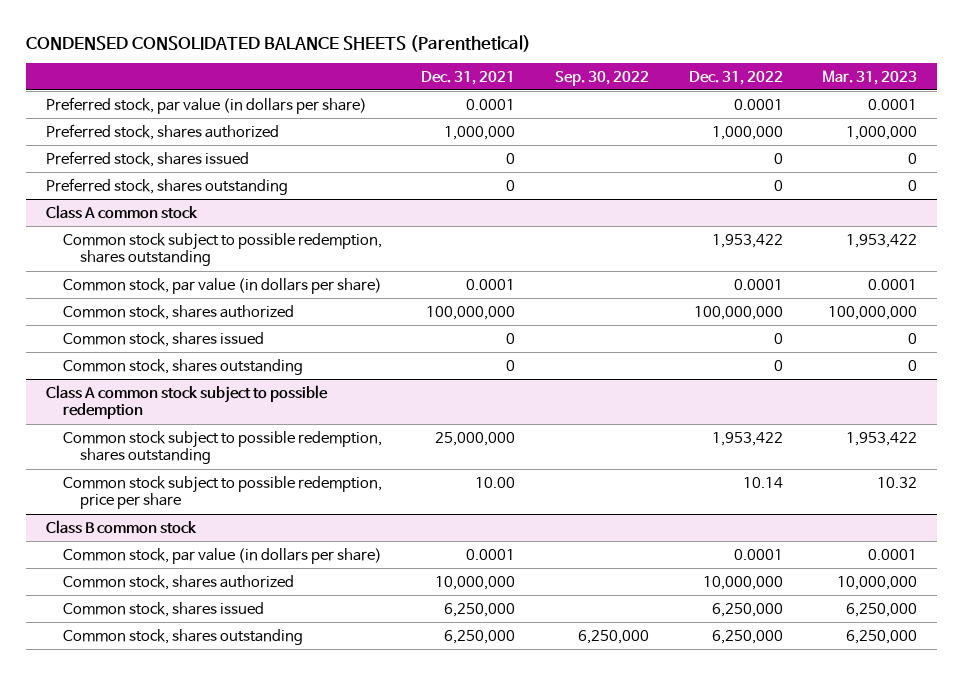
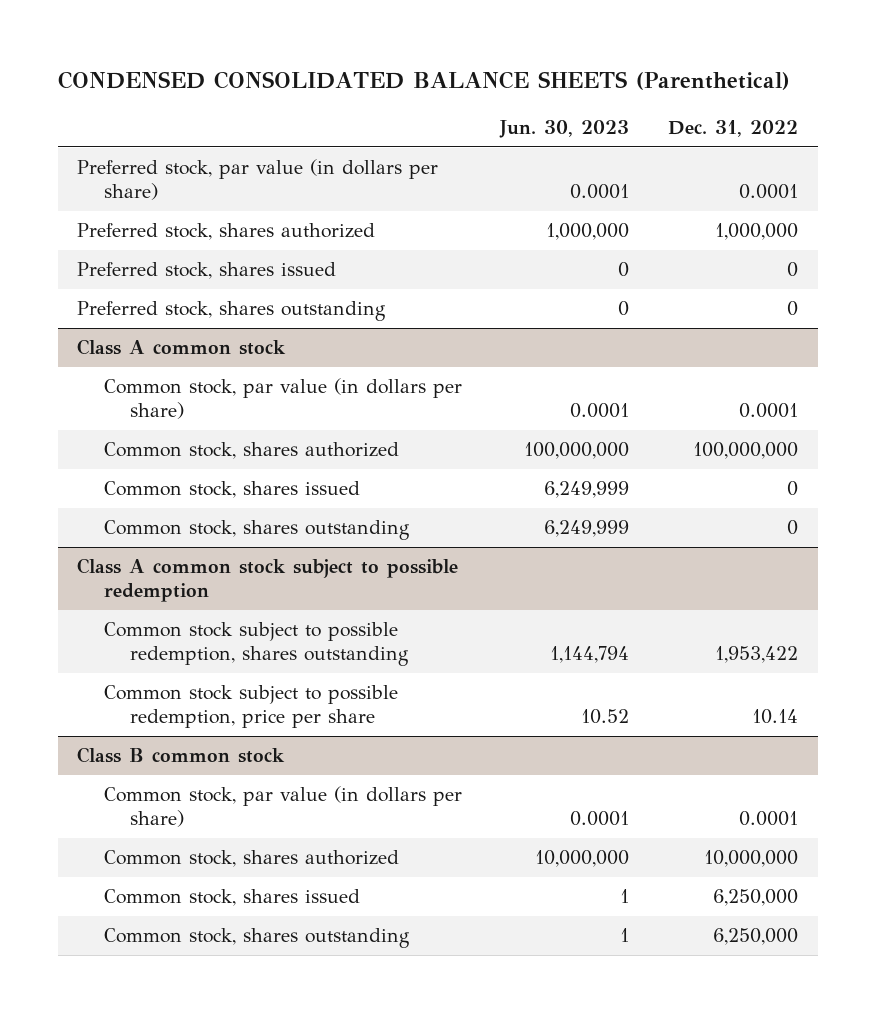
- | Dec. 31, 2021 | Sep. 30, 2022 | Dec. 31, 2022 | Mar. 31, 2023
+ | Jun. 30, 2023 | Dec. 31, 2022
@ Class A common stock
- Common stock subject to possible redemption, shares outstanding | | | 1,953,422 | 1,953,422

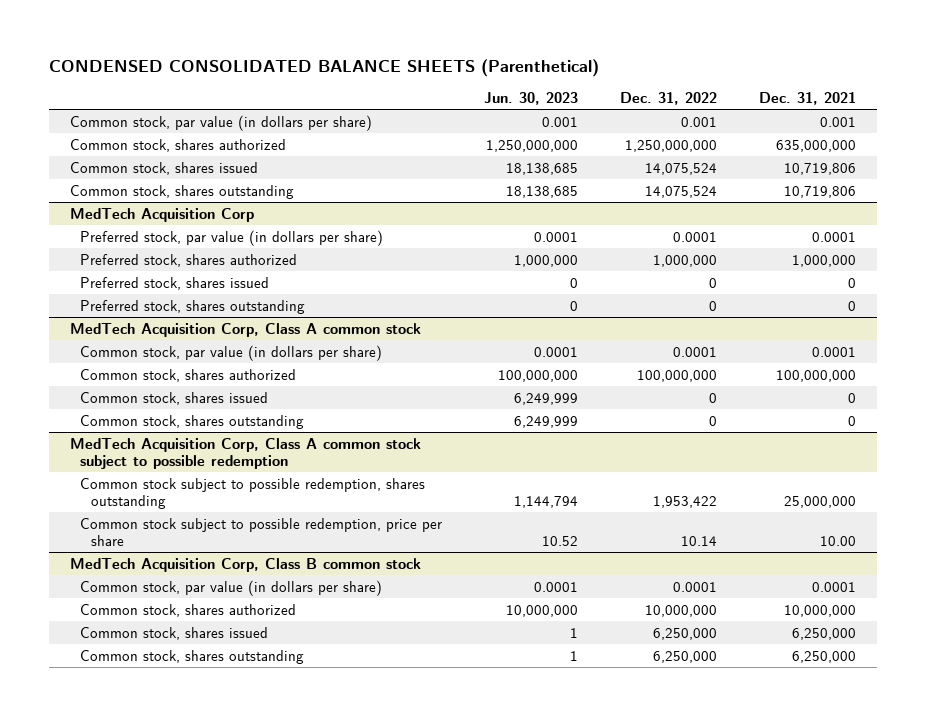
- | Jun. 30, 2023 | Dec. 31, 2022
+ | Jun. 30, 2023 | Dec. 31, 2022 | Dec. 31, 2021
+ Common stock, par value (in dollars per share) | 0.001 | 0.001 | 0.001
+ Common stock, shares authorized | 1,250,000,000 | 1,250,000,000 | 635,000,000
+ Common stock, shares issued | 18,138,685 | 14,075,524 | 10,719,806
+ Common stock, shares outstanding | 18,138,685 | 14,075,524 | 10,719,806
+ MedTech Acquisition Corp
- Class A common stock
+ MedTech Acquisition Corp, Class A common stock
- Class A common stock subject to possible redemption
+ MedTech Acquisition Corp, Class A common stock subject to possible redemption
- Class B common stock
+ MedTech Acquisition Corp, Class B common stock

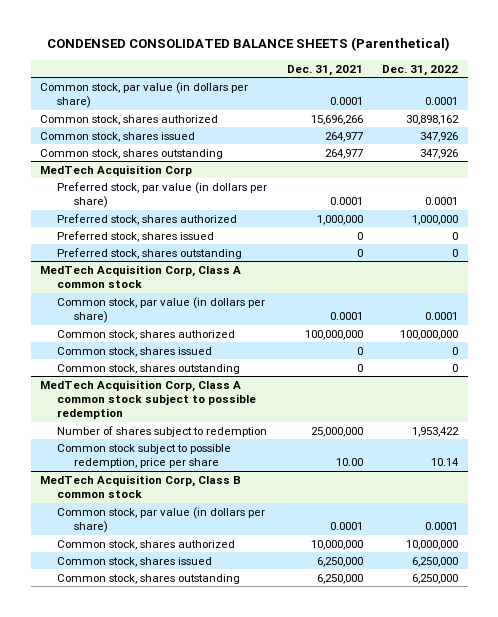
- | Jun. 30, 2023 | Dec. 31, 2022 | Dec. 31, 2021
+ | Dec. 31, 2021 | Dec. 31, 2022
- Common stock, par value (in dollars per share) | 0.001 | 0.001 | 0.001
- Common stock, shares authorized | 1,250,000,000 | 1,250,000,000 | 635,000,000
- Common stock, shares issued | 18,138,685 | 14,075,524 | 10,719,806
- Common stock, shares outstanding | 18,138,685 | 14,075,524 | 10,719,806
+ Common stock, par value (in dollars per share) | 0.0001 | 0.0001
+ Common stock, shares authorized | 15,696,266 | 30,898,162
+ Common stock, shares issued | 264,977 | 347,926
+ Common stock, shares outstanding | 264,977 | 347,926
@ MedTech Acquisition Corp, Class A common stock subject to possible redemption
- Common stock subject to possible redemption, shares outstanding | 1,144,794 | 1,953,422 | 25,000,000
+ Number of shares subject to redemption | 25,000,000 | 1,953,422

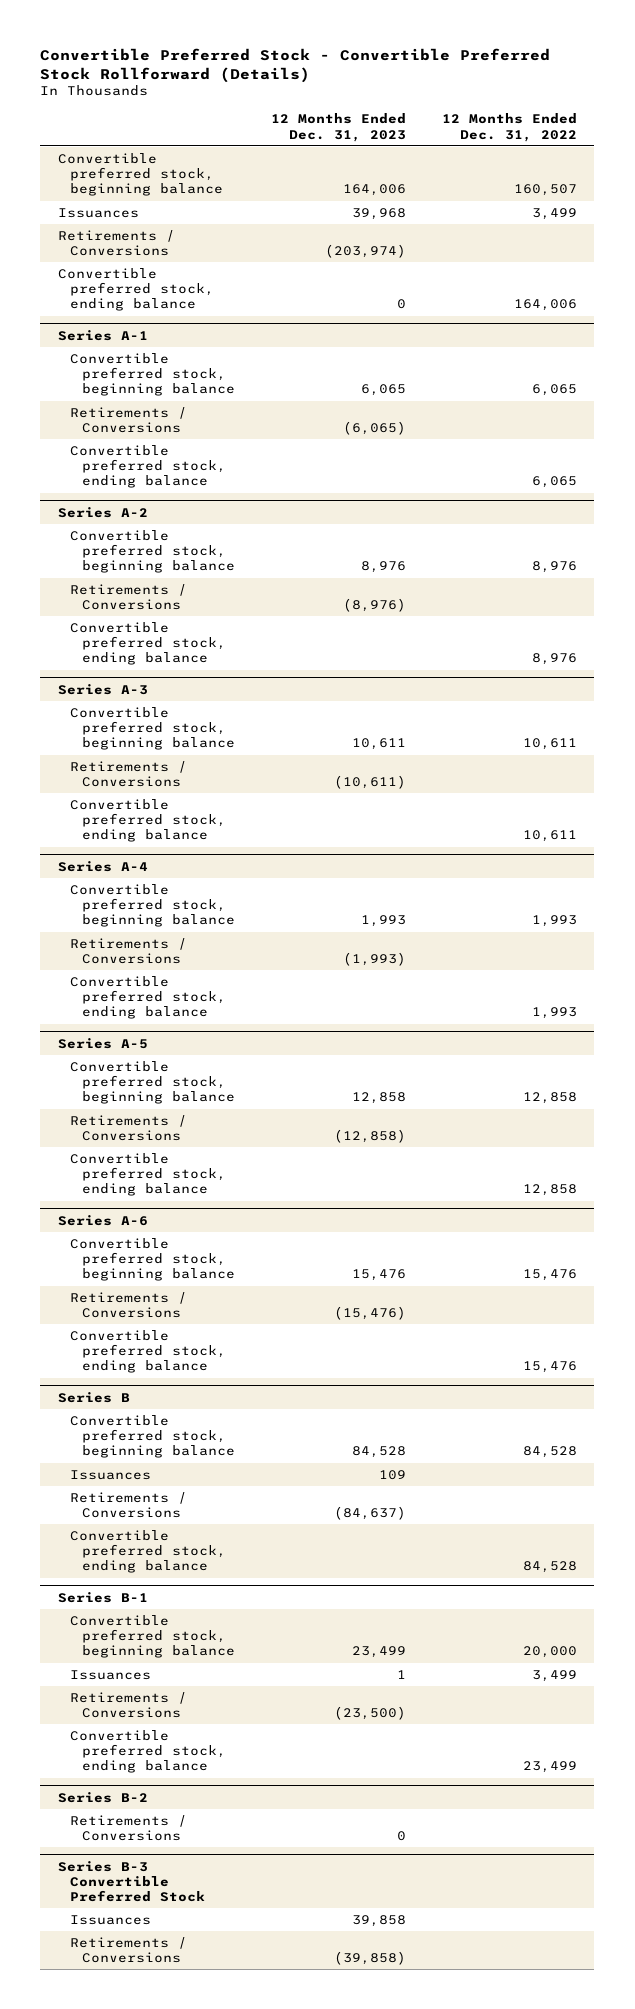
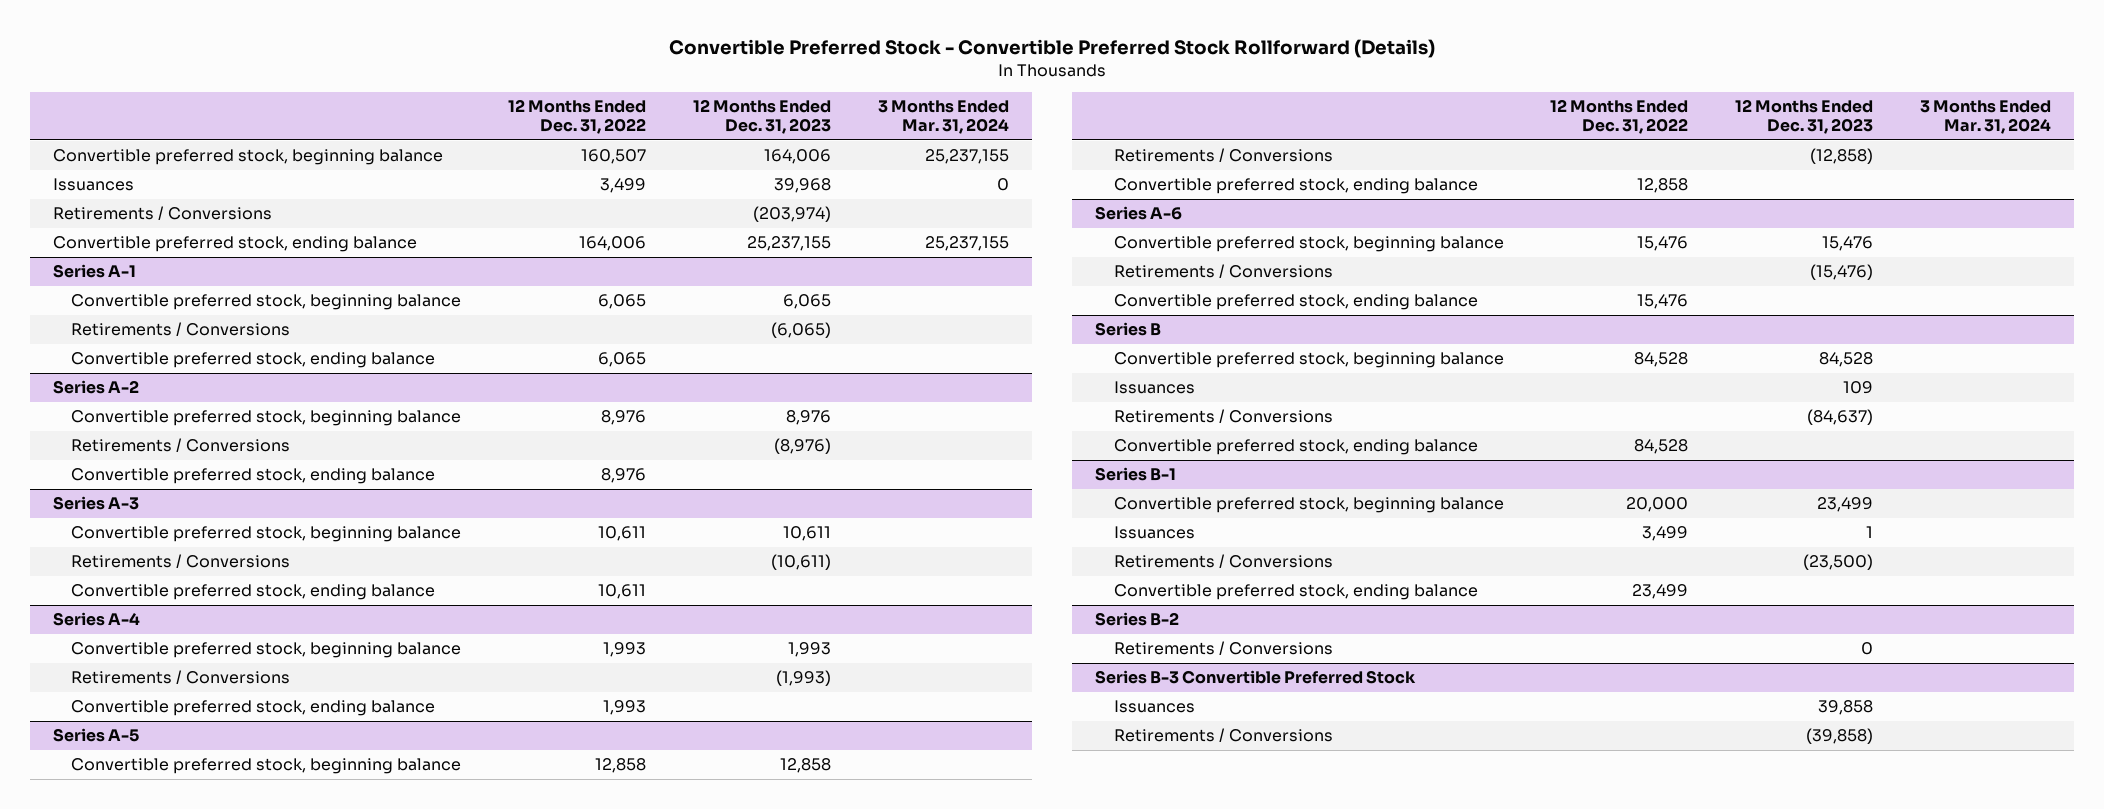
- | 12 Months Ended Dec. 31, 2023 | 12 Months Ended Dec. 31, 2022
+ | 12 Months Ended Dec. 31, 2022 | 12 Months Ended Dec. 31, 2023 | 3 Months Ended Mar. 31, 2024
- Convertible preferred stock, ending balance | 0 | 164,006
+ Convertible preferred stock, ending balance | 164,006 | 25,237,155 | 25,237,155

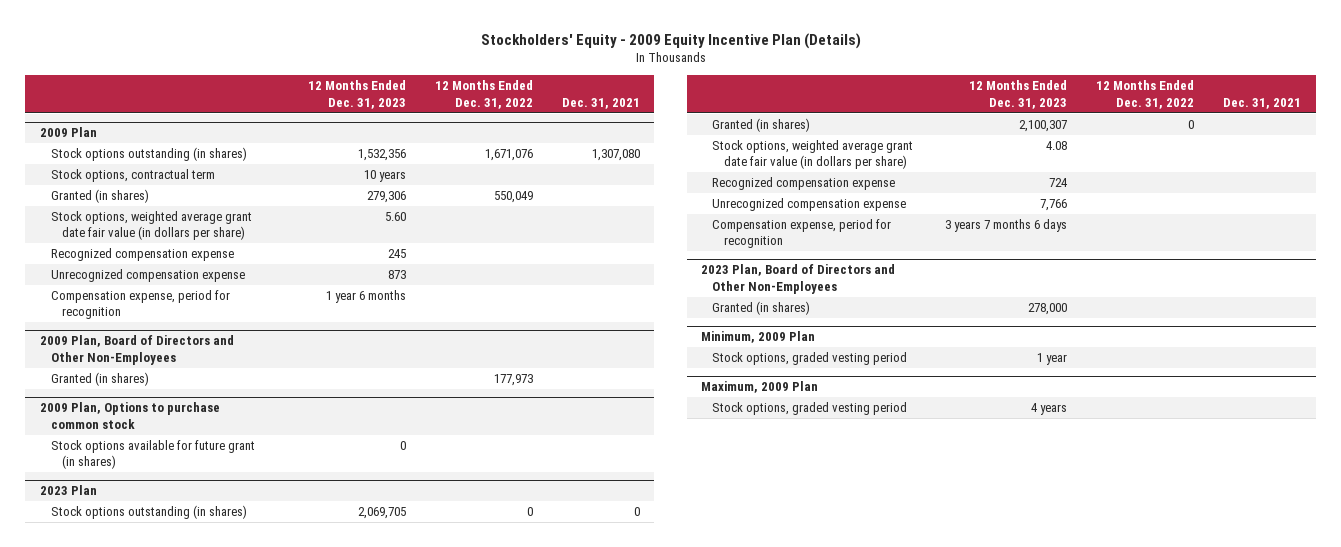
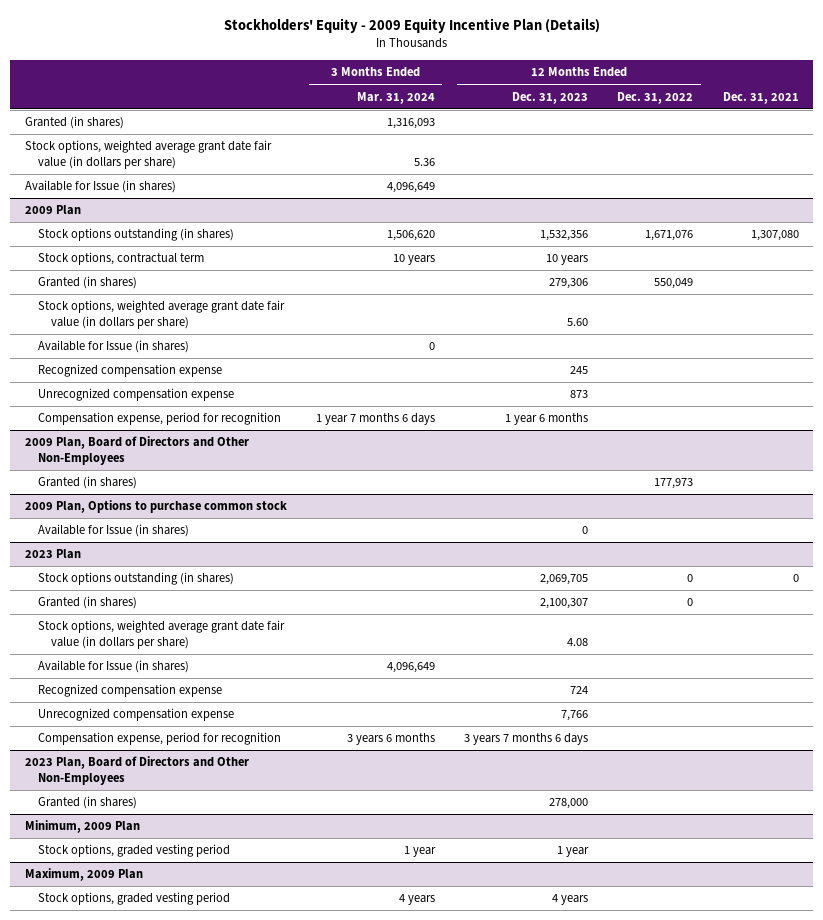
- | 12 Months Ended Dec. 31, 2023 | 12 Months Ended Dec. 31, 2022 | Dec. 31, 2021
+ | 3 Months Ended Mar. 31, 2024 | 12 Months Ended Dec. 31, 2023 | 12 Months Ended Dec. 31, 2022 | Dec. 31, 2021
+ Granted (in shares) | 1,316,093 | | |
+ Stock options, weighted average grant date fair value (in dollars per share) | 5.36 | | |
+ Available for Issue (in shares) | 4,096,649 | | |
@ 2009 Plan
+ Available for Issue (in shares) | 0 | | |
@ 2009 Plan, Options to purchase common stock
- Stock options available for future grant (in shares) | 0 | |
+ Available for Issue (in shares) | | 0 | |
@ 2023 Plan
+ Available for Issue (in shares) | 4,096,649 | | |

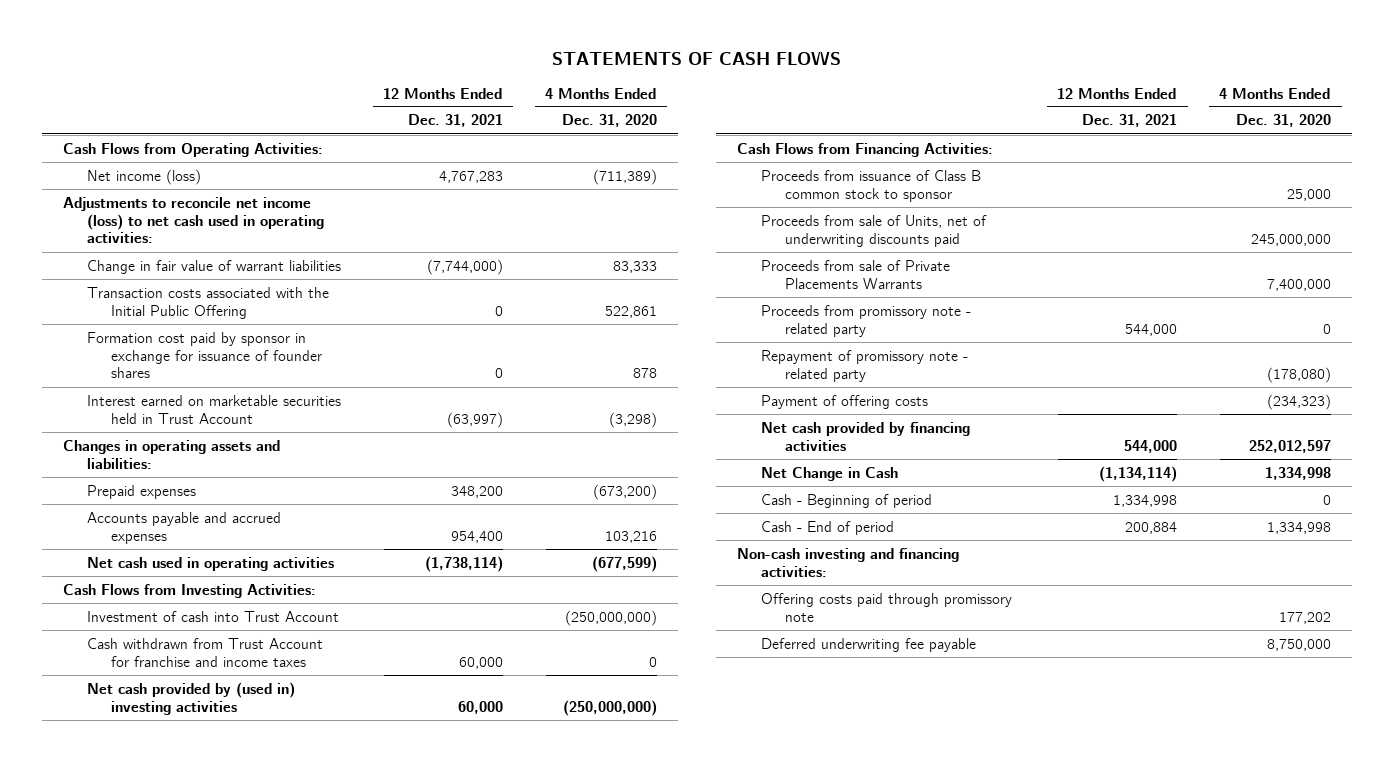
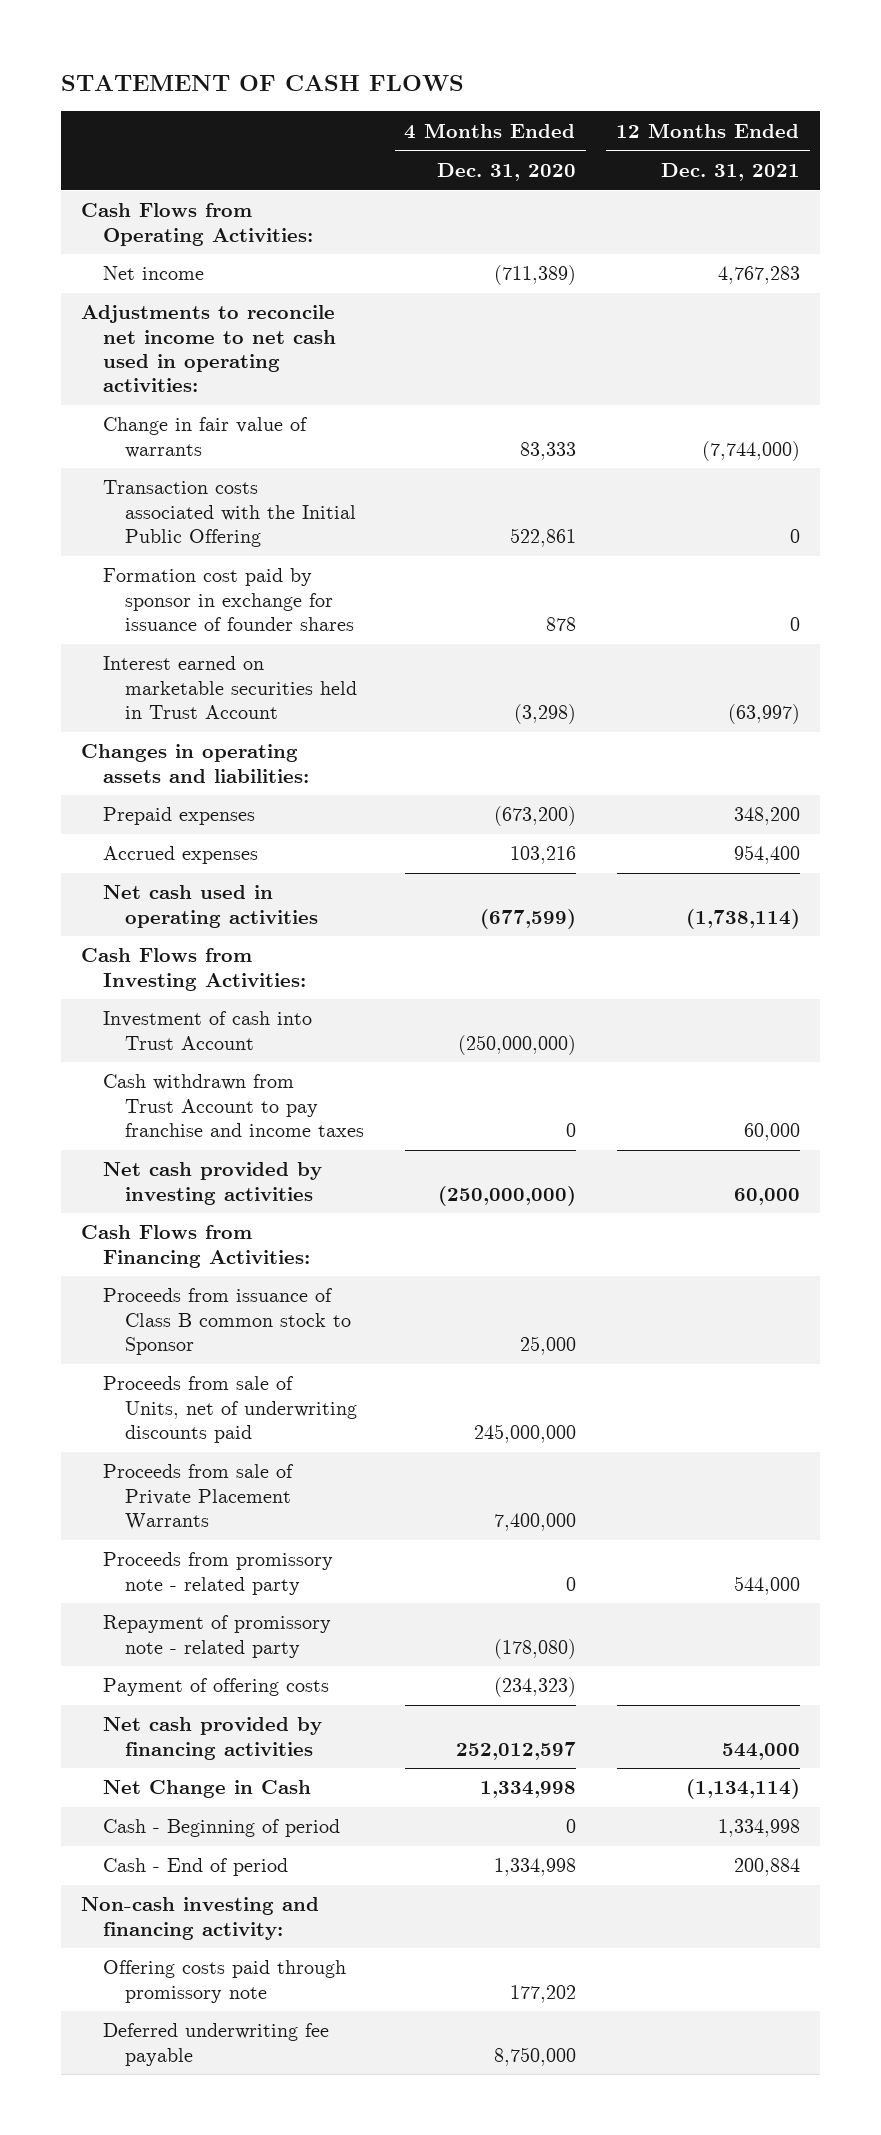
- STATEMENTS OF CASH FLOWS
+ STATEMENT OF CASH FLOWS
- | 12 Months Ended Dec. 31, 2021 | 4 Months Ended Dec. 31, 2020
+ | 4 Months Ended Dec. 31, 2020 | 12 Months Ended Dec. 31, 2021
- Net income (loss) | 4,767,283 | (711,389)
- Adjustments to reconcile net income (loss) to net cash used in operating activities:
- Change in fair value of warrant liabilities | (7,744,000) | 83,333
+ Net income | (711,389) | 4,767,283
+ Adjustments to reconcile net income to net cash used in operating activities:
+ Change in fair value of warrants | 83,333 | (7,744,000)
- Accounts payable and accrued expenses | 954,400 | 103,216
+ Accrued expenses | 103,216 | 954,400
- Cash withdrawn from Trust Account for franchise and income taxes | 60,000 | 0
- Net cash provided by (used in) investing activities | 60,000 | (250,000,000)
+ Cash withdrawn from Trust Account to pay franchise and income taxes | 0 | 60,000
+ Net cash provided by investing activities | (250,000,000) | 60,000
- Proceeds from issuance of Class B common stock to sponsor | | 25,000
+ Proceeds from issuance of Class B common stock to Sponsor | 25,000 |
- Proceeds from sale of Private Placements Warrants | | 7,400,000
+ Proceeds from sale of Private Placement Warrants | 7,400,000 |
- Non-cash investing and financing activities:
+ Non-cash investing and financing activity:

